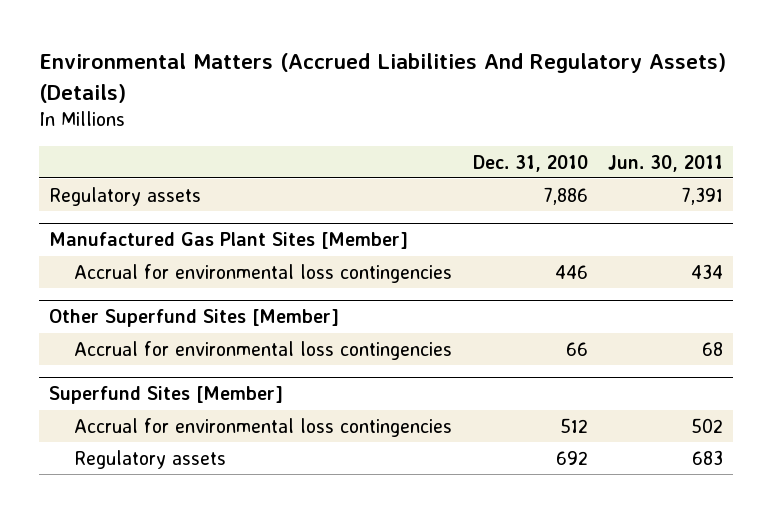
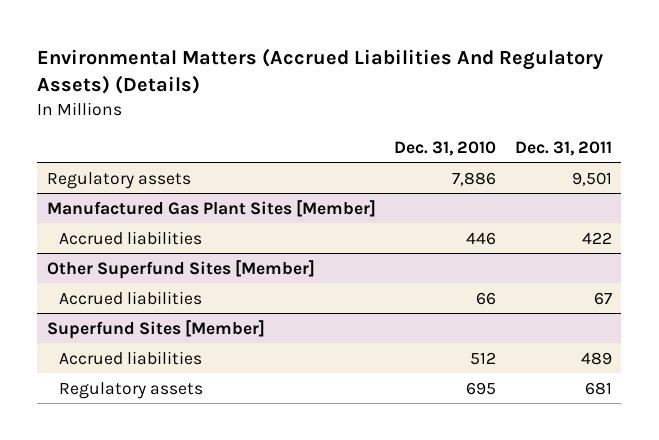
- | Dec. 31, 2010 | Jun. 30, 2011
+ | Dec. 31, 2010 | Dec. 31, 2011
@ Manufactured Gas Plant Sites [Member]
- Accrual for environmental loss contingencies | 446 | 434
+ Accrued liabilities | 446 | 422
@ Other Superfund Sites [Member]
- Accrual for environmental loss contingencies | 66 | 68
+ Accrued liabilities | 66 | 67
@ Superfund Sites [Member]
- Accrual for environmental loss contingencies | 512 | 502
- Regulatory assets | 692 | 683
+ Accrued liabilities | 512 | 489
+ Regulatory assets | 695 | 681

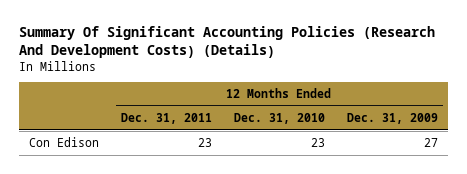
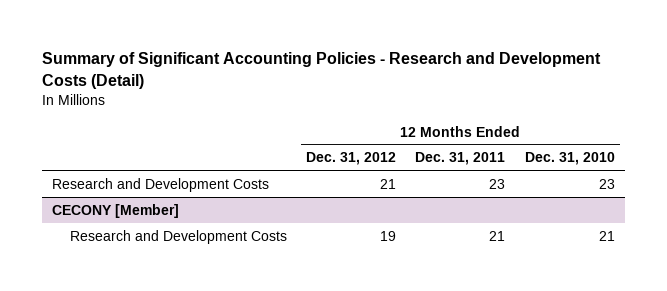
- Summary Of Significant Accounting Policies (Research And Development Costs) (Details)
+ Summary of Significant Accounting Policies - Research and Development Costs (Detail)
- | 12 Months Ended Dec. 31, 2011 | 12 Months Ended Dec. 31, 2010 | 12 Months Ended Dec. 31, 2009
+ | 12 Months Ended Dec. 31, 2012 | 12 Months Ended Dec. 31, 2011 | 12 Months Ended Dec. 31, 2010
- Con Edison | 23 | 23 | 27
+ Research and Development Costs | 21 | 23 | 23
+ CECONY [Member]
+ Research and Development Costs | 19 | 21 | 21

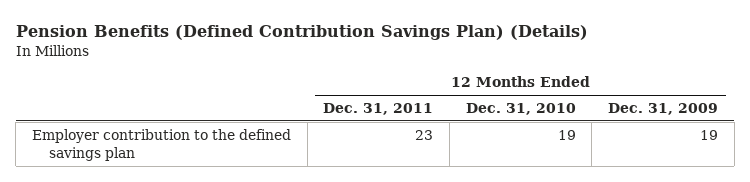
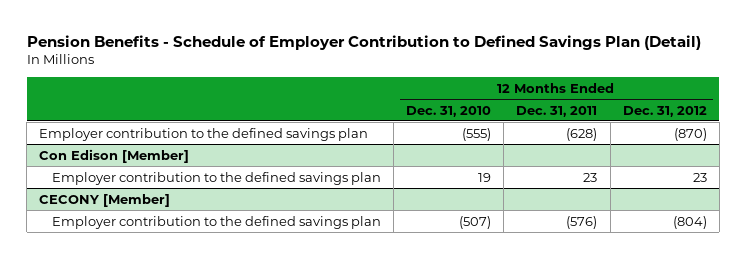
- Pension Benefits (Defined Contribution Savings Plan) (Details)
+ Pension Benefits - Schedule of Employer Contribution to Defined Savings Plan (Detail)
- | 12 Months Ended Dec. 31, 2011 | 12 Months Ended Dec. 31, 2010 | 12 Months Ended Dec. 31, 2009
+ | 12 Months Ended Dec. 31, 2010 | 12 Months Ended Dec. 31, 2011 | 12 Months Ended Dec. 31, 2012
+ Employer contribution to the defined savings plan | (555) | (628) | (870)
+ Con Edison [Member]
+ CECONY [Member]
+ Employer contribution to the defined savings plan | (507) | (576) | (804)

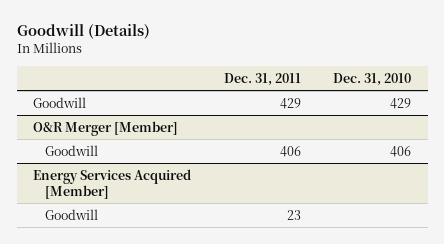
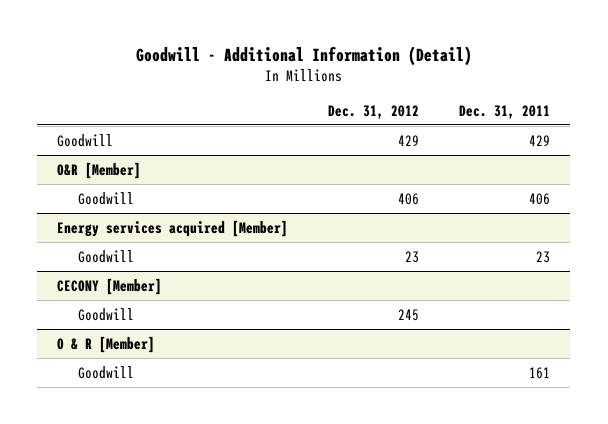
- Goodwill (Details)
+ Goodwill - Additional Information (Detail)
- | Dec. 31, 2011 | Dec. 31, 2010
+ | Dec. 31, 2012 | Dec. 31, 2011
- O&R Merger [Member]
+ O&R [Member]
- Energy Services Acquired [Member]
+ Energy services acquired [Member]
+ CECONY [Member]
+ Goodwill | 245 |
+ O & R [Member]
+ Goodwill | | 161

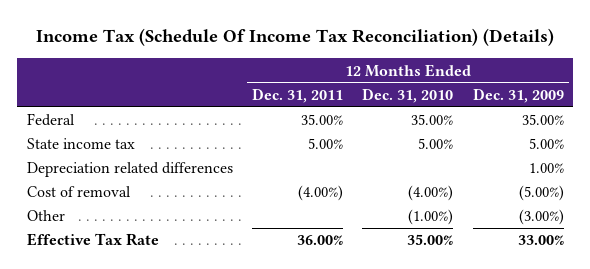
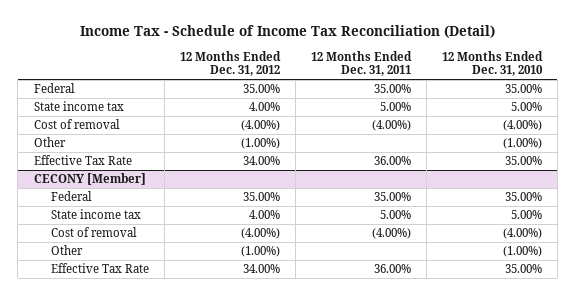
- Income Tax (Schedule Of Income Tax Reconciliation) (Details)
+ Income Tax - Schedule of Income Tax Reconciliation (Detail)
- | 12 Months Ended Dec. 31, 2011 | 12 Months Ended Dec. 31, 2010 | 12 Months Ended Dec. 31, 2009
+ | 12 Months Ended Dec. 31, 2012 | 12 Months Ended Dec. 31, 2011 | 12 Months Ended Dec. 31, 2010
- Depreciation related differences | | | 1.00%
+ CECONY [Member]
+ Federal | 35.00% | 35.00% | 35.00%
+ State income tax | 4.00% | 5.00% | 5.00%
+ Cost of removal | (4.00%) | (4.00%) | (4.00%)
+ Other | (1.00%) | | (1.00%)
+ Effective Tax Rate | 34.00% | 36.00% | 35.00%

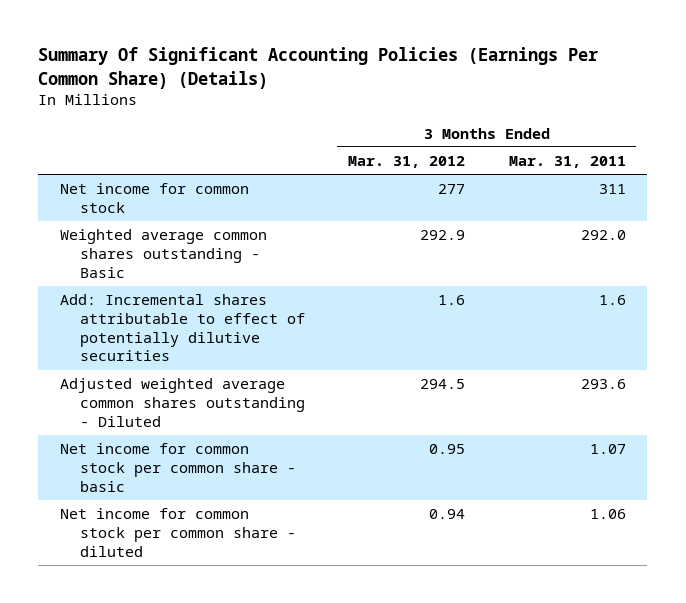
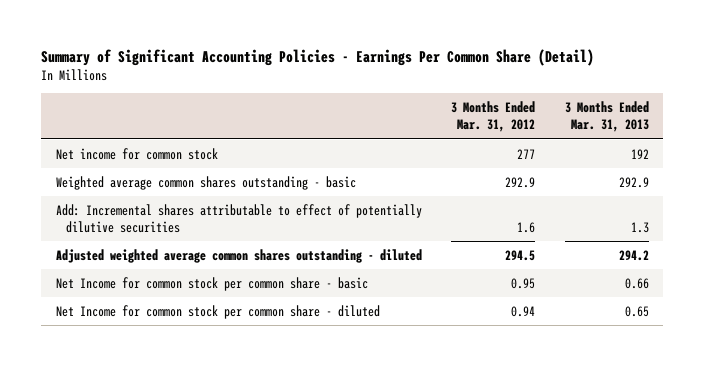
- Summary Of Significant Accounting Policies (Earnings Per Common Share) (Details)
+ Summary of Significant Accounting Policies - Earnings Per Common Share (Detail)
- | 3 Months Ended Mar. 31, 2012 | 3 Months Ended Mar. 31, 2011
+ | 3 Months Ended Mar. 31, 2012 | 3 Months Ended Mar. 31, 2013
- Weighted average common shares outstanding - Basic | 292.9 | 292.0
+ Weighted average common shares outstanding - basic | 292.9 | 292.9
- Adjusted weighted average common shares outstanding - Diluted | 294.5 | 293.6
- Net income for common stock per common share - basic | 0.95 | 1.07
- Net income for common stock per common share - diluted | 0.94 | 1.06
+ Adjusted weighted average common shares outstanding - diluted | 294.5 | 294.2
+ Net Income for common stock per common share - basic | 0.95 | 0.66
+ Net Income for common stock per common share - diluted | 0.94 | 0.65

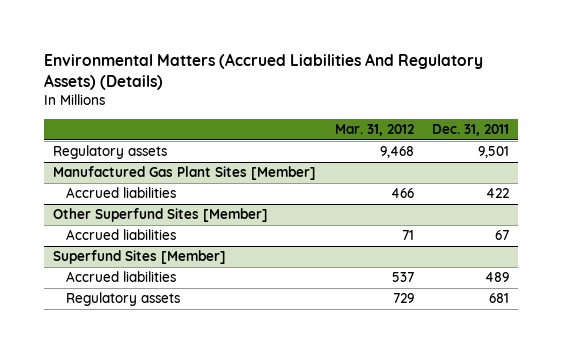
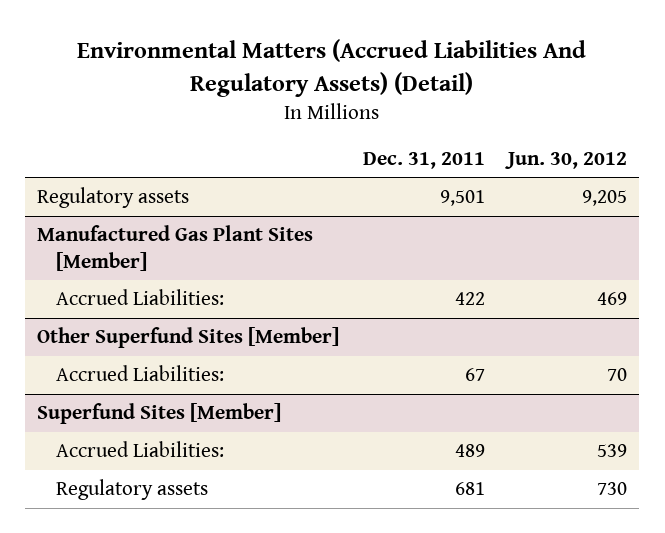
- Environmental Matters (Accrued Liabilities And Regulatory Assets) (Details)
+ Environmental Matters (Accrued Liabilities And Regulatory Assets) (Detail)
- | Mar. 31, 2012 | Dec. 31, 2011
+ | Dec. 31, 2011 | Jun. 30, 2012
@ Manufactured Gas Plant Sites [Member]
- Accrued liabilities | 466 | 422
+ Accrued Liabilities: | 422 | 469
@ Other Superfund Sites [Member]
- Accrued liabilities | 71 | 67
+ Accrued Liabilities: | 67 | 70
@ Superfund Sites [Member]
- Accrued liabilities | 537 | 489
+ Accrued Liabilities: | 489 | 539

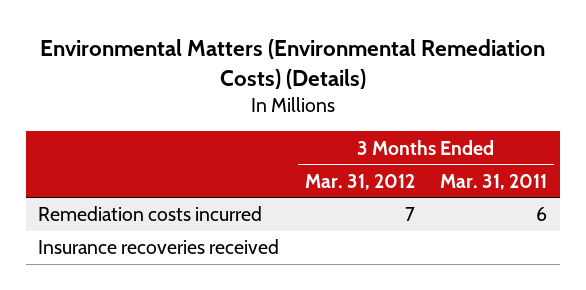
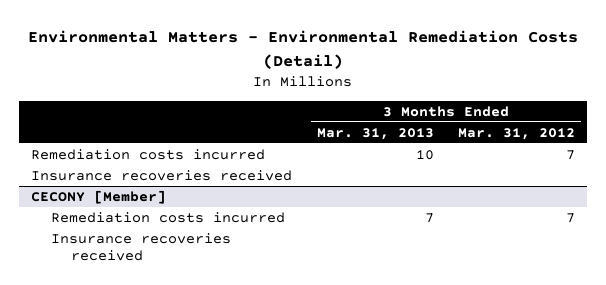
- Environmental Matters (Environmental Remediation Costs) (Details)
+ Environmental Matters - Environmental Remediation Costs (Detail)
- | 3 Months Ended Mar. 31, 2012 | 3 Months Ended Mar. 31, 2011
+ | 3 Months Ended Mar. 31, 2013 | 3 Months Ended Mar. 31, 2012
+ CECONY [Member]
+ Remediation costs incurred | 7 | 7
+ Insurance recoveries received

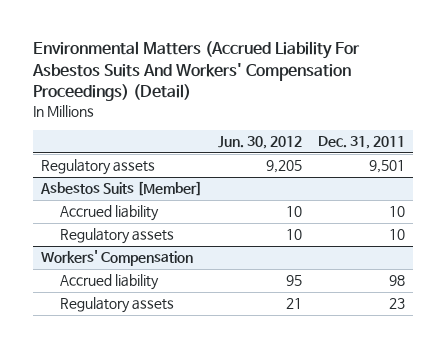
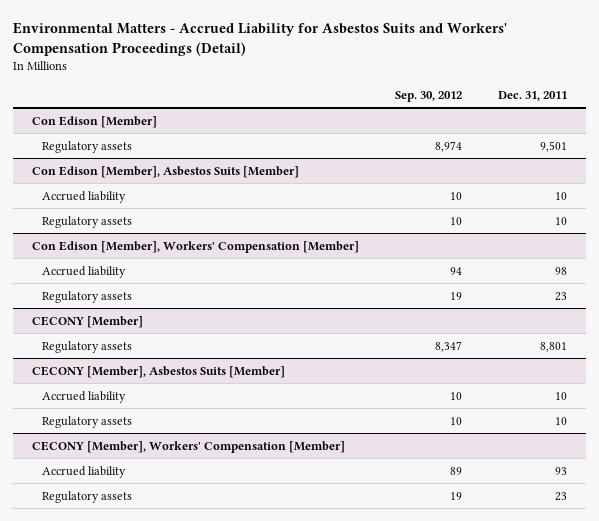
- Environmental Matters (Accrued Liability For Asbestos Suits And Workers' Compensation Proceedings) (Detail)
+ Environmental Matters - Accrued Liability for Asbestos Suits and Workers' Compensation Proceedings (Detail)
- | Jun. 30, 2012 | Dec. 31, 2011
+ | Sep. 30, 2012 | Dec. 31, 2011
+ Con Edison [Member]
- Asbestos Suits [Member]
+ Con Edison [Member], Asbestos Suits [Member]
- Workers' Compensation
+ Con Edison [Member], Workers' Compensation [Member]
+ CECONY [Member]
+ Regulatory assets | 8,347 | 8,801
+ CECONY [Member], Asbestos Suits [Member]
+ Accrued liability | 10 | 10
+ Regulatory assets | 10 | 10
+ CECONY [Member], Workers' Compensation [Member]
+ Accrued liability | 89 | 93
+ Regulatory assets | 19 | 23

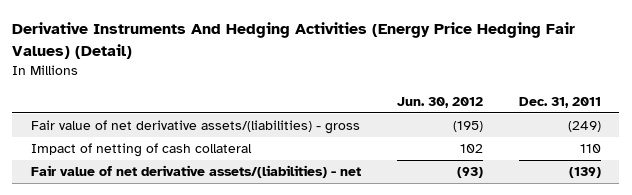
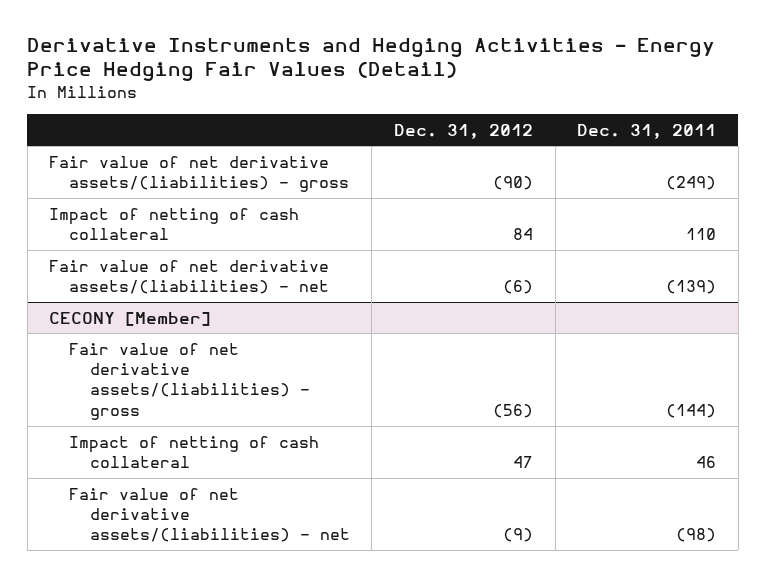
- Derivative Instruments And Hedging Activities (Energy Price Hedging Fair Values) (Detail)
+ Derivative Instruments and Hedging Activities - Energy Price Hedging Fair Values (Detail)
- | Jun. 30, 2012 | Dec. 31, 2011
+ | Dec. 31, 2012 | Dec. 31, 2011
+ CECONY [Member]
+ Fair value of net derivative assets/(liabilities) - gross | (56) | (144)
+ Impact of netting of cash collateral | 47 | 46
+ Fair value of net derivative assets/(liabilities) - net | (9) | (98)

